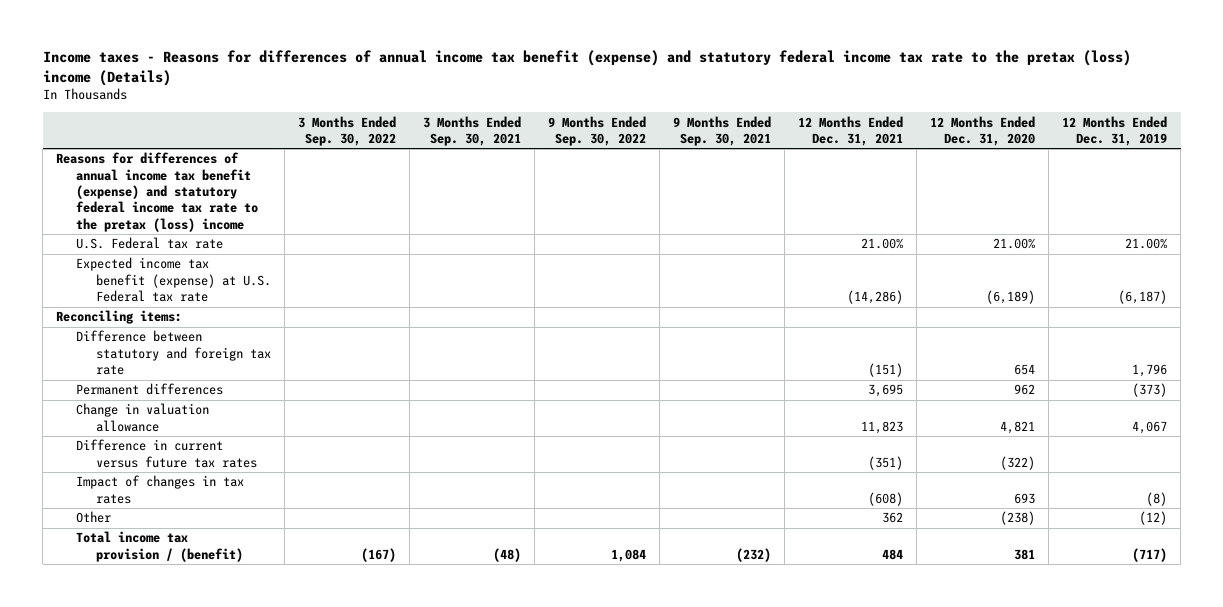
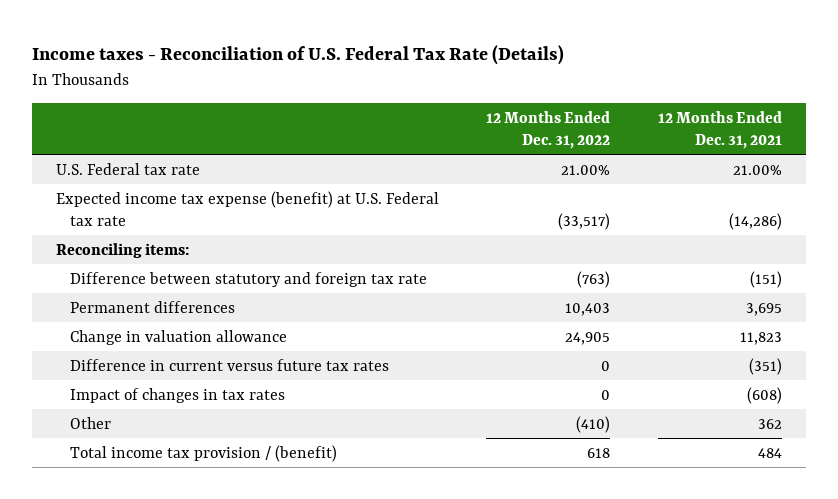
- Income taxes - Reasons for differences of annual income tax benefit (expense) and statutory federal income tax rate to the pretax (loss) income (Details)
+ Income taxes - Reconciliation of U.S. Federal Tax Rate (Details)
- | 3 Months Ended Sep. 30, 2022 | 3 Months Ended Sep. 30, 2021 | 9 Months Ended Sep. 30, 2022 | 9 Months Ended Sep. 30, 2021 | 12 Months Ended Dec. 31, 2021 | 12 Months Ended Dec. 31, 2020 | 12 Months Ended Dec. 31, 2019
+ | 12 Months Ended Dec. 31, 2022 | 12 Months Ended Dec. 31, 2021
- Reasons for differences of annual income tax benefit (expense) and statutory federal income tax rate to the pretax (loss) income
- Expected income tax benefit (expense) at U.S. Federal tax rate | | | | | (14,286) | (6,189) | (6,187)
+ Expected income tax expense (benefit) at U.S. Federal tax rate | (33,517) | (14,286)

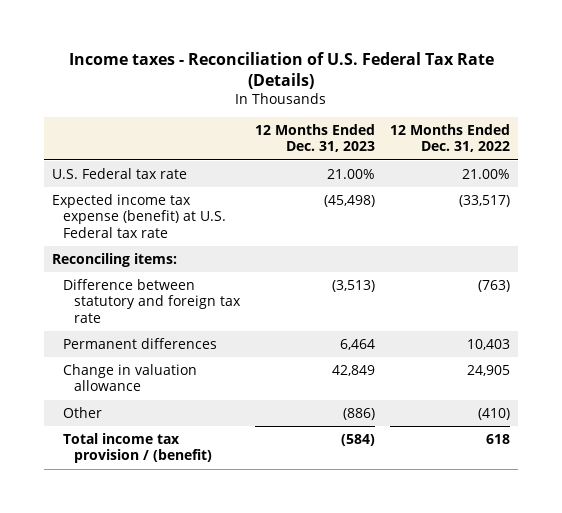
- | 12 Months Ended Dec. 31, 2022 | 12 Months Ended Dec. 31, 2021
+ | 12 Months Ended Dec. 31, 2023 | 12 Months Ended Dec. 31, 2022
- Difference in current versus future tax rates | 0 | (351)
- Impact of changes in tax rates | 0 | (608)

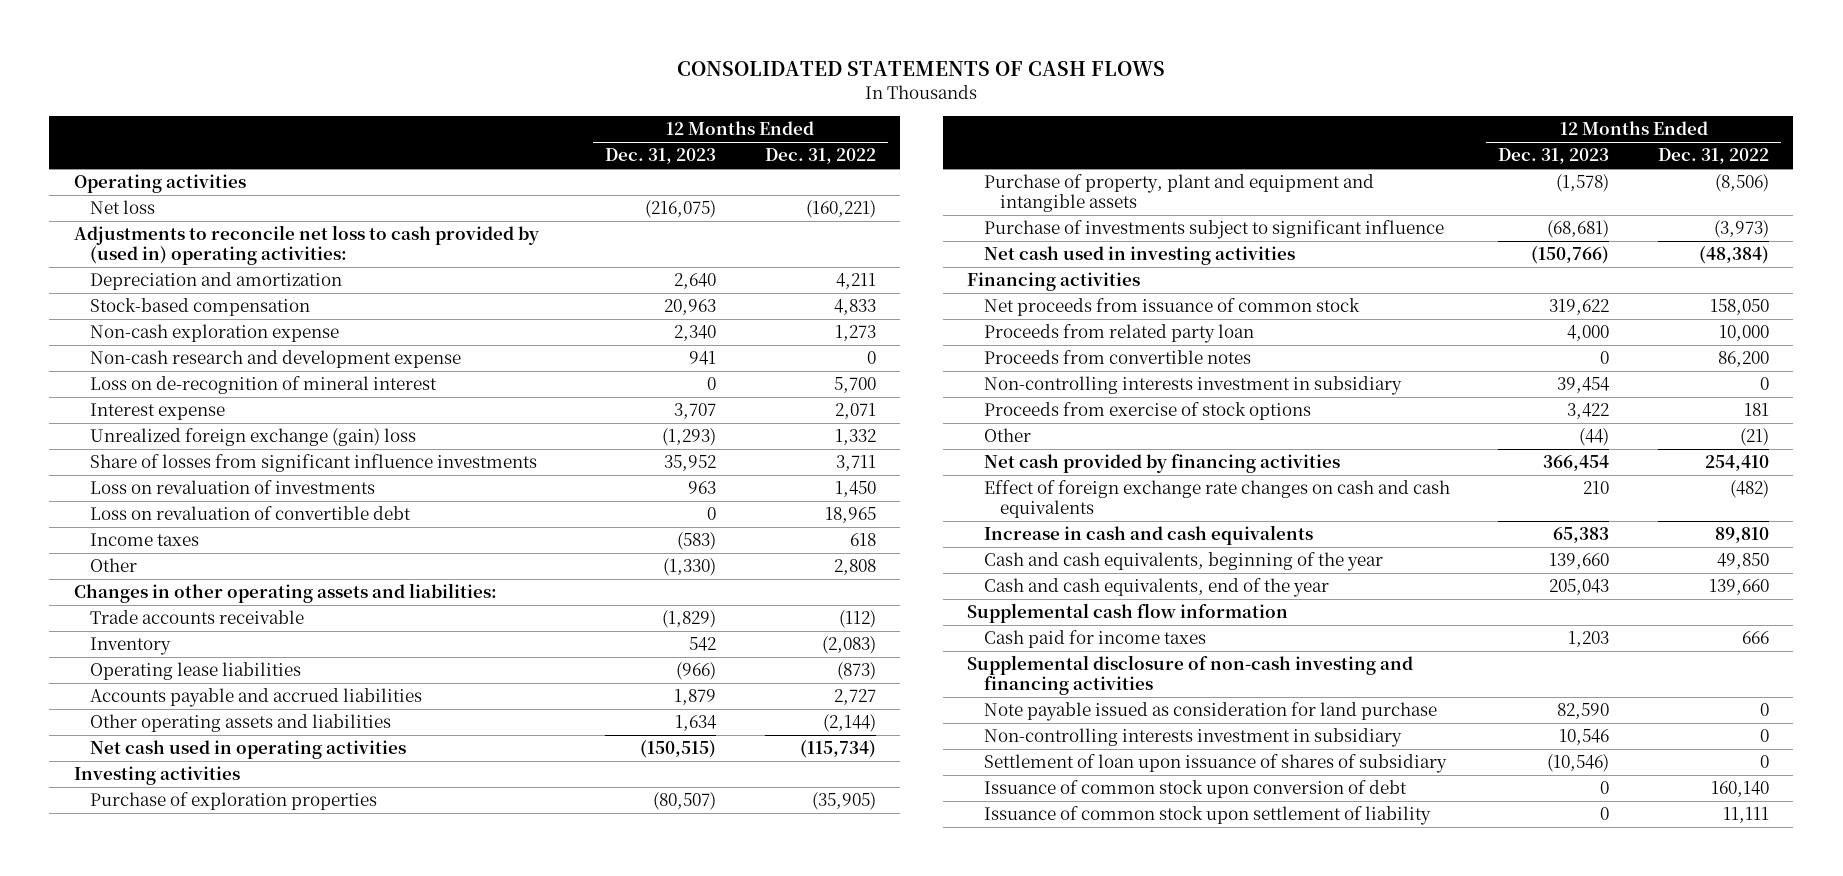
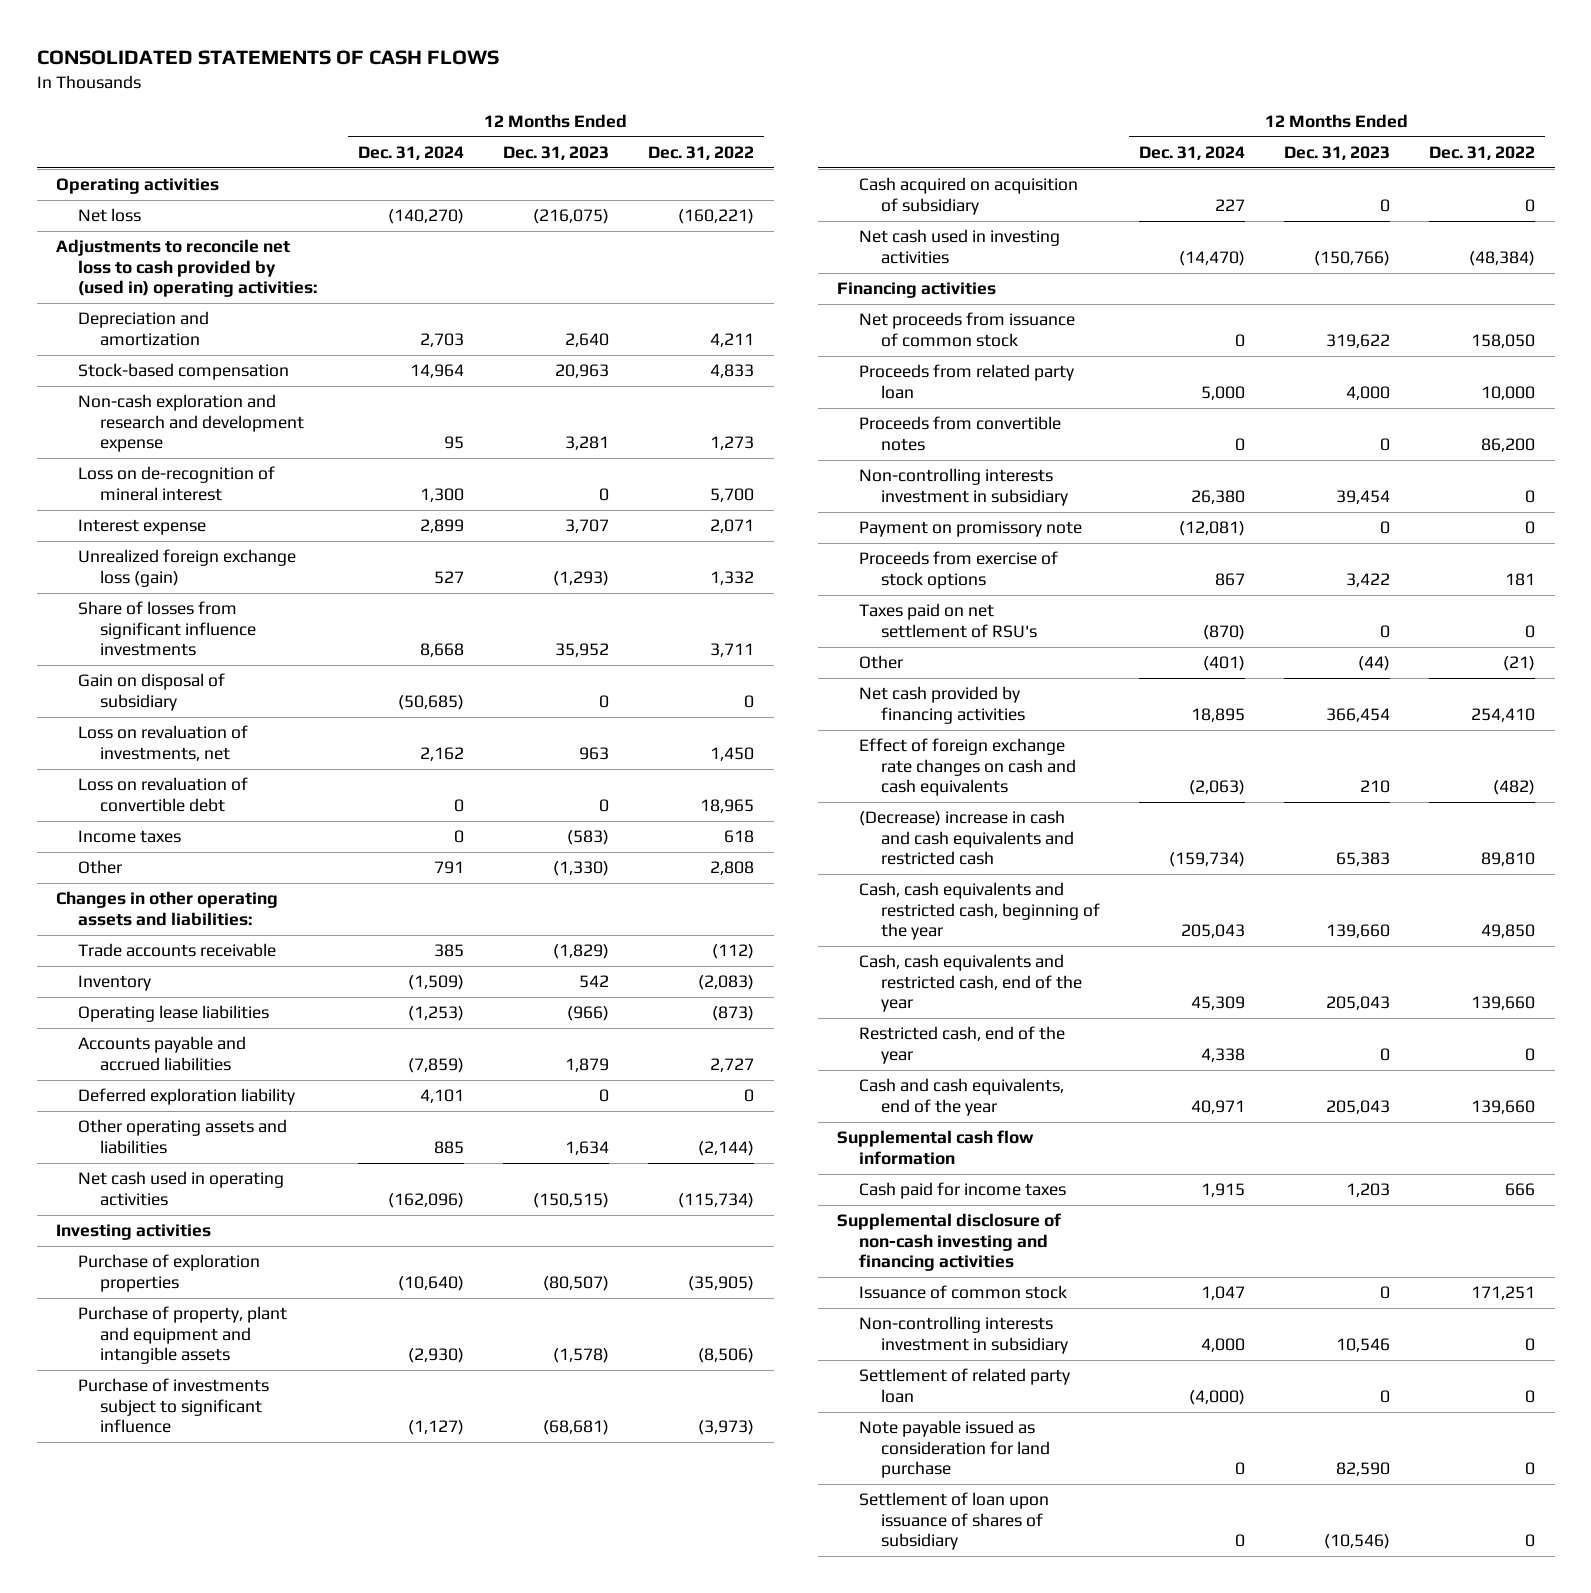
- | 12 Months Ended Dec. 31, 2023 | 12 Months Ended Dec. 31, 2022
+ | 12 Months Ended Dec. 31, 2024 | 12 Months Ended Dec. 31, 2023 | 12 Months Ended Dec. 31, 2022
- Non-cash exploration expense | 2,340 | 1,273
- Non-cash research and development expense | 941 | 0
+ Non-cash exploration and research and development expense | 95 | 3,281 | 1,273
- Unrealized foreign exchange (gain) loss | (1,293) | 1,332
+ Unrealized foreign exchange loss (gain) | 527 | (1,293) | 1,332
- Loss on revaluation of investments | 963 | 1,450
+ Gain on disposal of subsidiary | (50,685) | 0 | 0
+ Loss on revaluation of investments, net | 2,162 | 963 | 1,450
+ Deferred exploration liability | 4,101 | 0 | 0
+ Cash acquired on acquisition of subsidiary | 227 | 0 | 0
+ Payment on promissory note | (12,081) | 0 | 0
+ Taxes paid on net settlement of RSU's | (870) | 0 | 0
- Increase in cash and cash equivalents | 65,383 | 89,810
- Cash and cash equivalents, beginning of the year | 139,660 | 49,850
+ (Decrease) increase in cash and cash equivalents and restricted cash | (159,734) | 65,383 | 89,810
+ Cash, cash equivalents and restricted cash, beginning of the year | 205,043 | 139,660 | 49,850
+ Cash, cash equivalents and restricted cash, end of the year | 45,309 | 205,043 | 139,660
+ Restricted cash, end of the year | 4,338 | 0 | 0
+ Issuance of common stock | 1,047 | 0 | 171,251
+ Settlement of related party loan | (4,000) | 0 | 0
moved down: Note payable issued as consideration for land purchase | 0 | 82,590 | 0
- Issuance of common stock upon conversion of debt | 0 | 160,140
- Issuance of common stock upon settlement of liability | 0 | 11,111

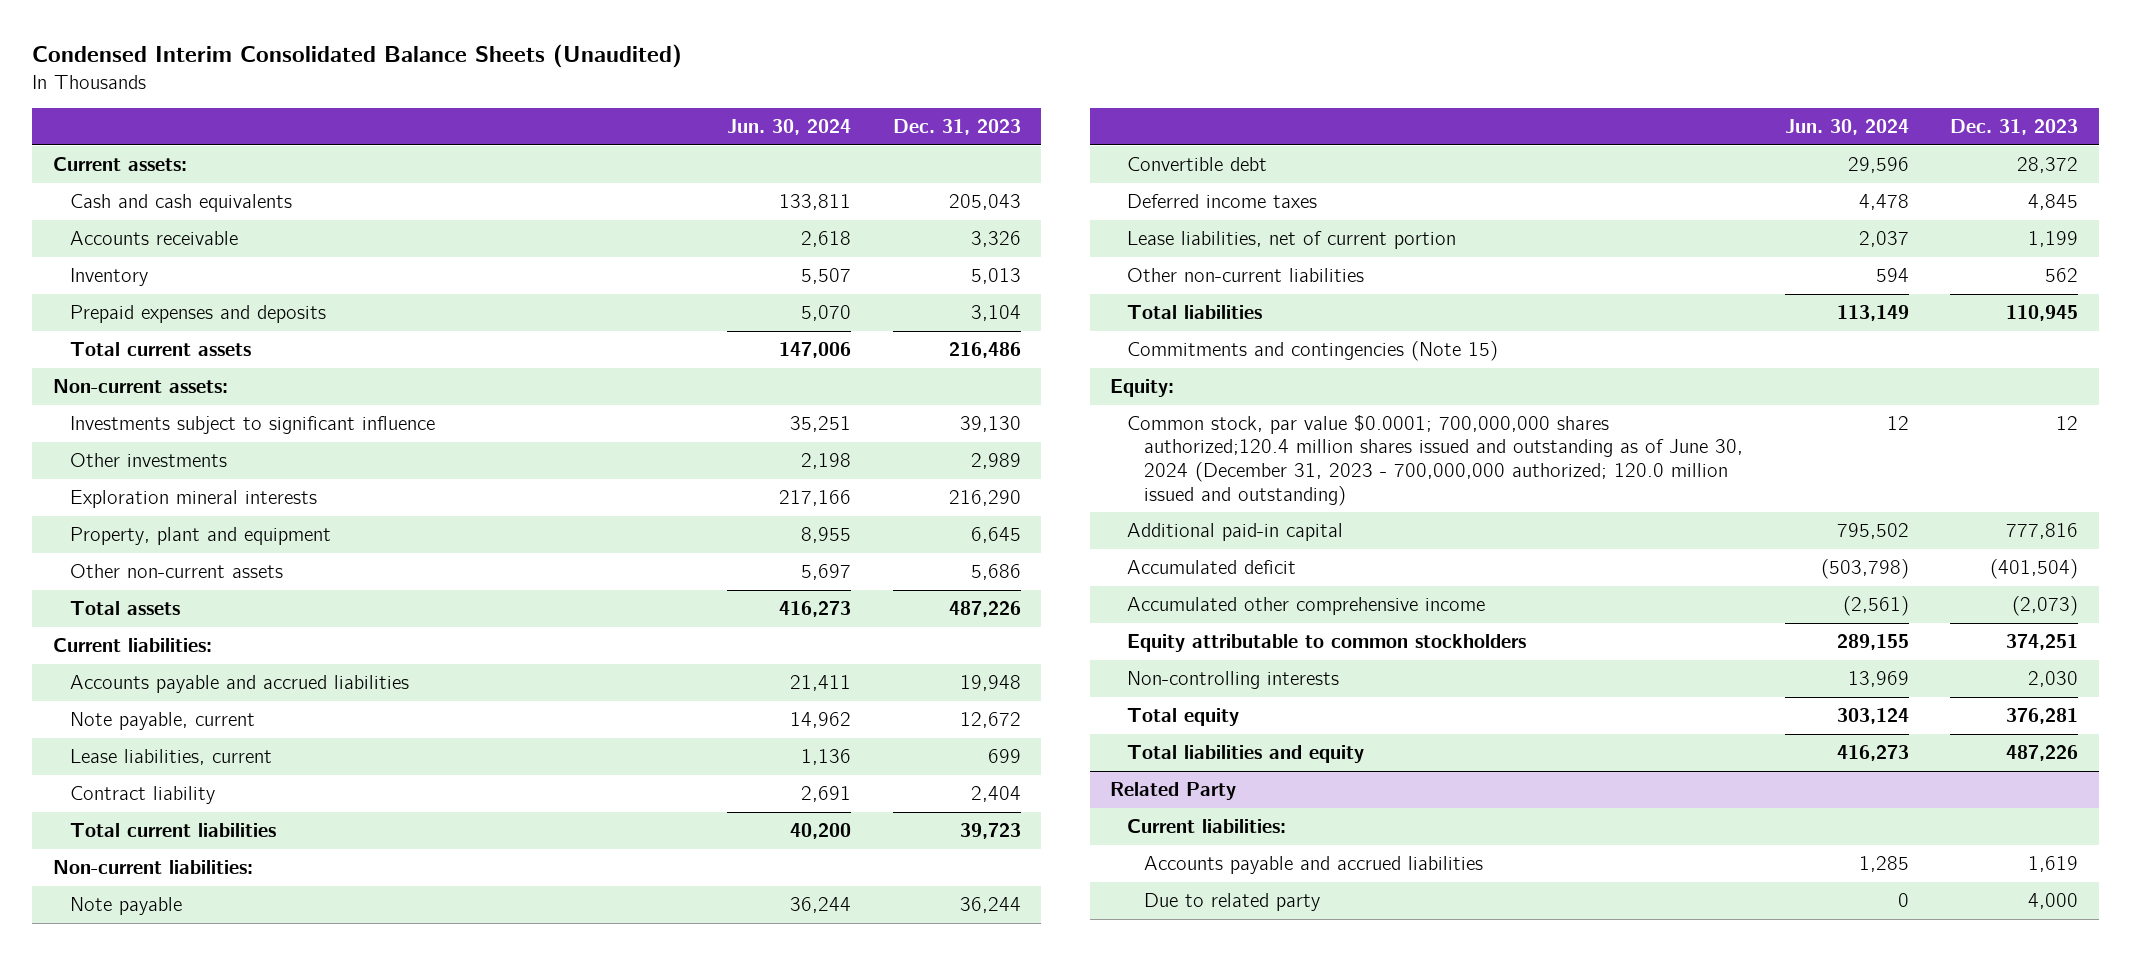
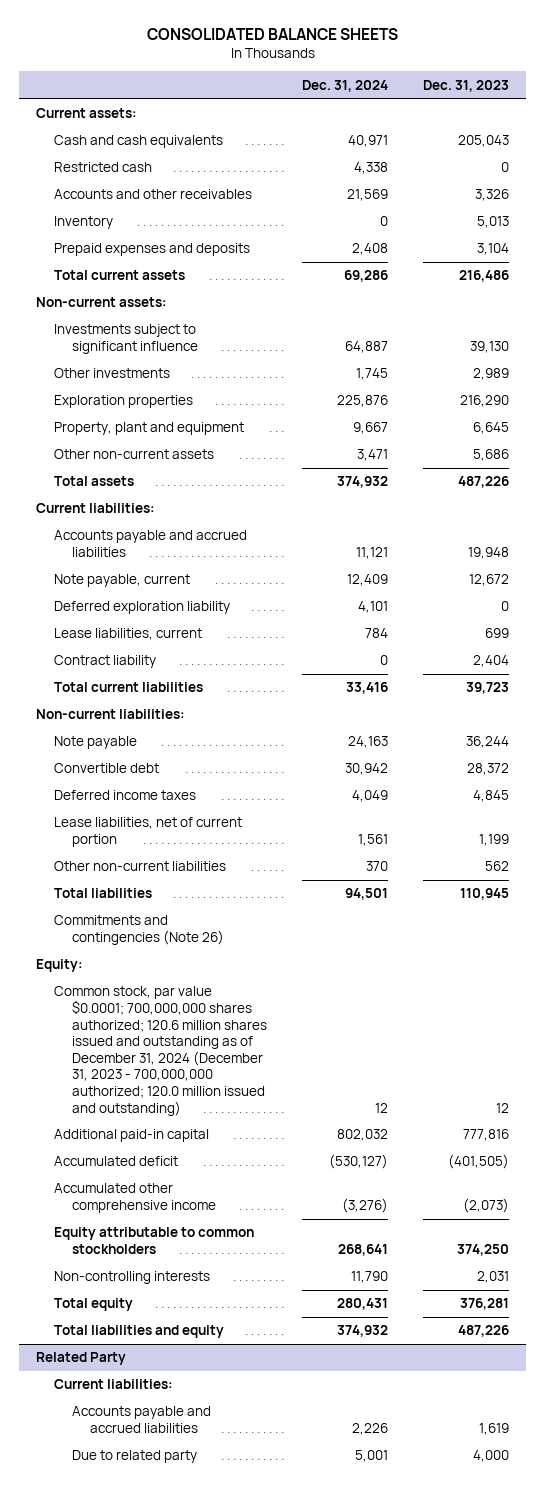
- Condensed Interim Consolidated Balance Sheets (Unaudited)
+ CONSOLIDATED BALANCE SHEETS
- | Jun. 30, 2024 | Dec. 31, 2023
+ | Dec. 31, 2024 | Dec. 31, 2023
- Accounts receivable | 2,618 | 3,326
+ Restricted cash | 4,338 | 0
+ Accounts and other receivables | 21,569 | 3,326
- Exploration mineral interests | 217,166 | 216,290
+ Exploration properties | 225,876 | 216,290
+ Deferred exploration liability | 4,101 | 0
- Commitments and contingencies (Note 15)
+ Commitments and contingencies (Note 26)
- Common stock, par value $0.0001; 700,000,000 shares authorized;120.4 million shares issued and outstanding as of June 30, 2024 (December 31, 2023 - 700,000,000 authorized; 120.0 million issued and outstanding) | 12 | 12
+ Common stock, par value $0.0001; 700,000,000 shares authorized; 120.6 million shares issued and outstanding as of December 31, 2024 (December 31, 2023 - 700,000,000 authorized; 120.0 million issued and outstanding) | 12 | 12
- Accumulated deficit | (503,798) | (401,504)
+ Accumulated deficit | (530,127) | (401,505)
- Equity attributable to common stockholders | 289,155 | 374,251
- Non-controlling interests | 13,969 | 2,030
+ Equity attributable to common stockholders | 268,641 | 374,250
+ Non-controlling interests | 11,790 | 2,031

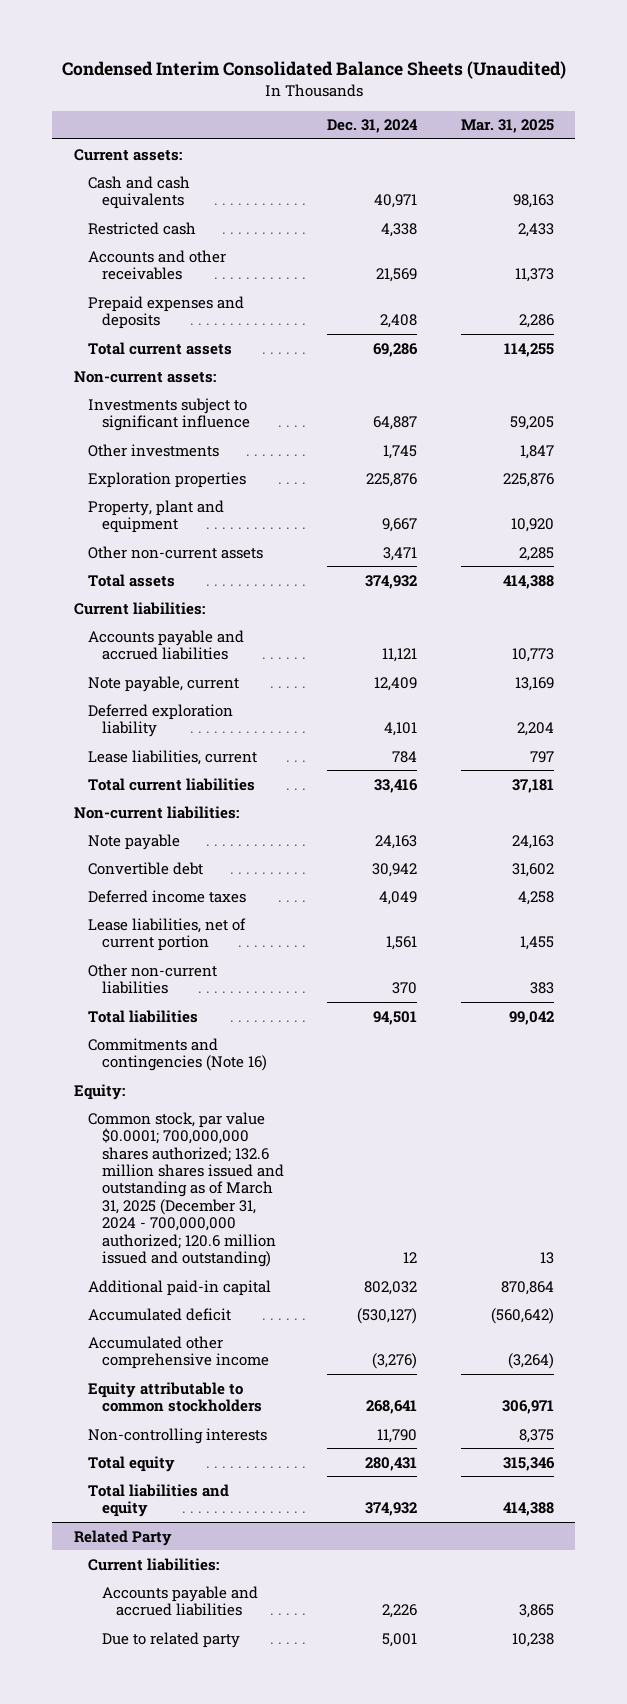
- CONSOLIDATED BALANCE SHEETS
+ Condensed Interim Consolidated Balance Sheets (Unaudited)
- | Dec. 31, 2024 | Dec. 31, 2023
+ | Dec. 31, 2024 | Mar. 31, 2025
- Inventory | 0 | 5,013
- Contract liability | 0 | 2,404
- Commitments and contingencies (Note 26)
+ Commitments and contingencies (Note 16)
- Common stock, par value $0.0001; 700,000,000 shares authorized; 120.6 million shares issued and outstanding as of December 31, 2024 (December 31, 2023 - 700,000,000 authorized; 120.0 million issued and outstanding) | 12 | 12
+ Common stock, par value $0.0001; 700,000,000 shares authorized; 132.6 million shares issued and outstanding as of March 31, 2025 (December 31, 2024 - 700,000,000 authorized; 120.6 million issued and outstanding) | 12 | 13

